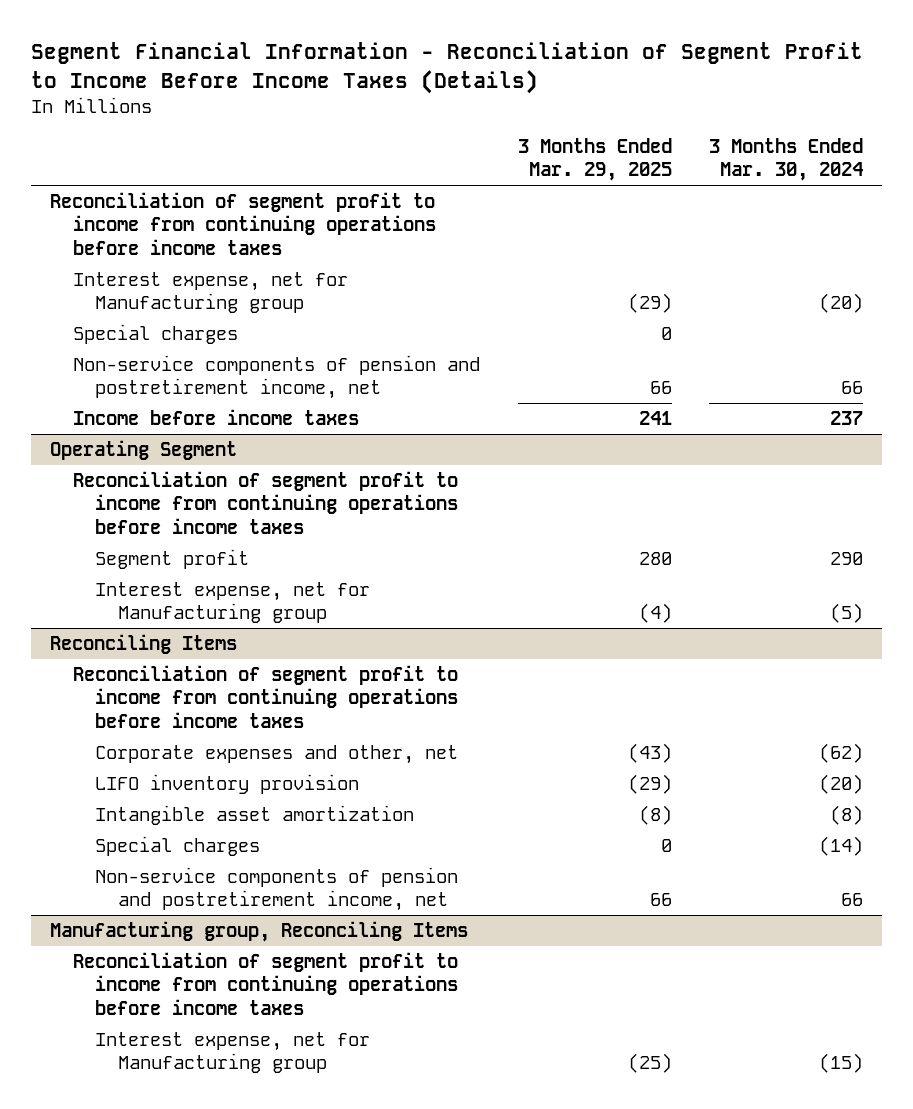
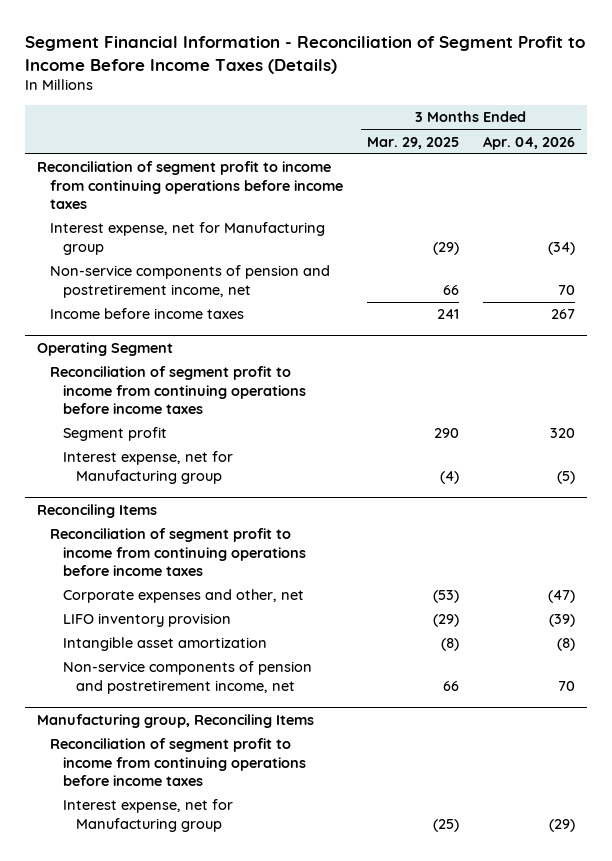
- | 3 Months Ended Mar. 29, 2025 | 3 Months Ended Mar. 30, 2024
+ | 3 Months Ended Mar. 29, 2025 | 3 Months Ended Apr. 04, 2026
- Special charges | 0 |
@ Operating Segment
- Segment profit | 280 | 290
+ Segment profit | 290 | 320
@ Reconciling Items
- Corporate expenses and other, net | (43) | (62)
+ Corporate expenses and other, net | (53) | (47)
- Special charges | 0 | (14)

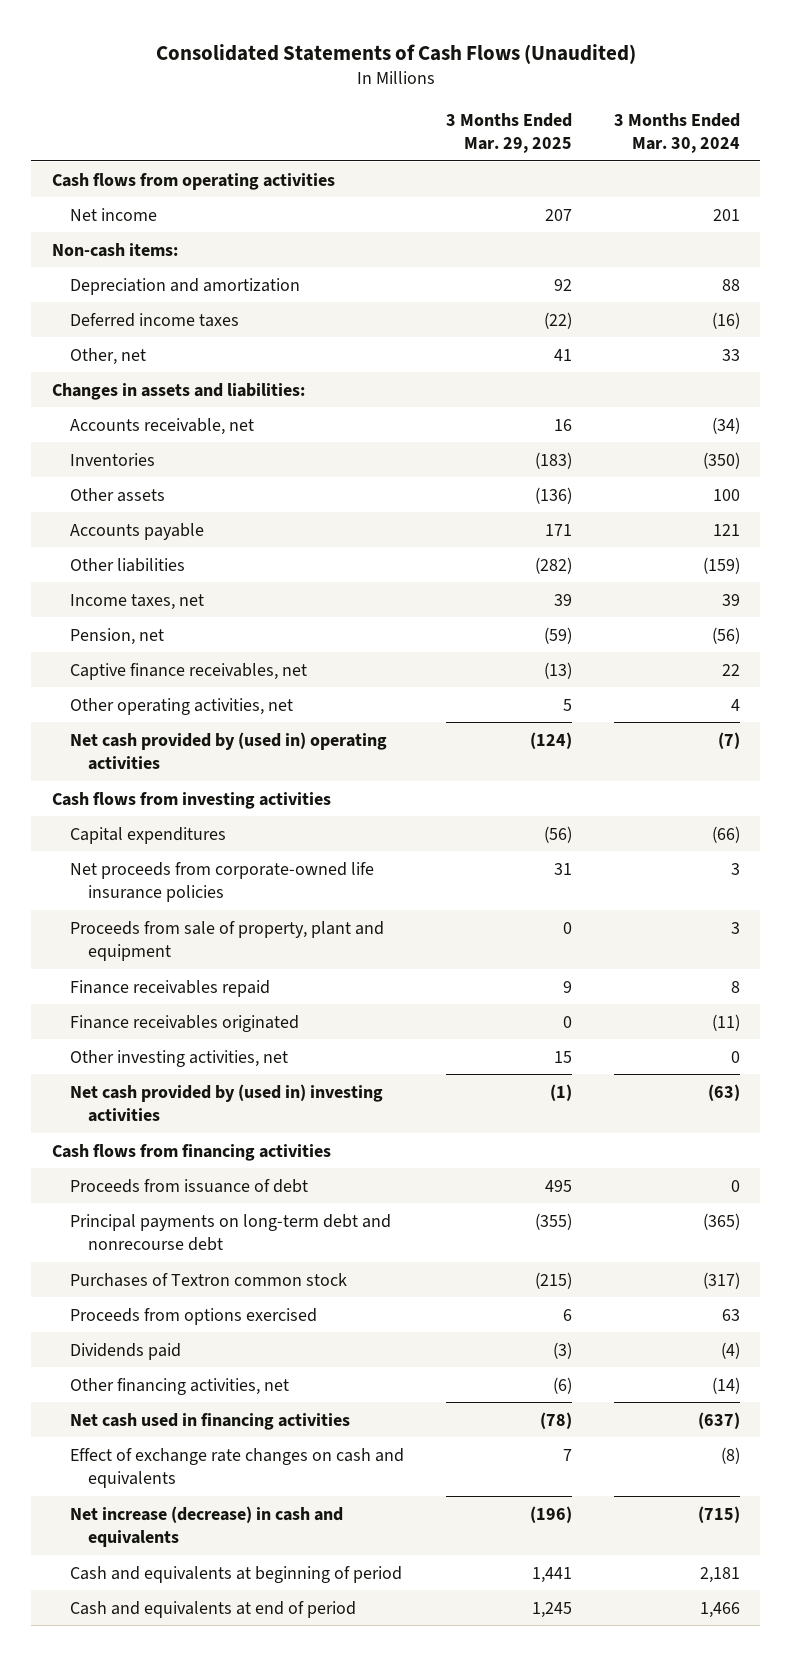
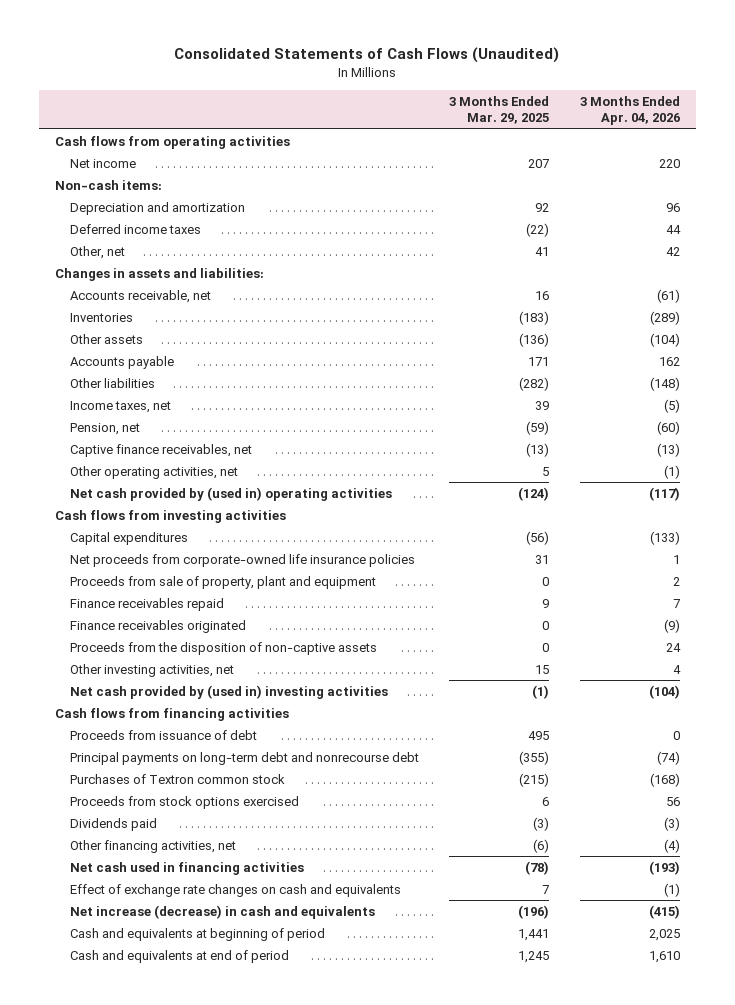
- | 3 Months Ended Mar. 29, 2025 | 3 Months Ended Mar. 30, 2024
+ | 3 Months Ended Mar. 29, 2025 | 3 Months Ended Apr. 04, 2026
+ Proceeds from the disposition of non-captive assets | 0 | 24
- Proceeds from options exercised | 6 | 63
+ Proceeds from stock options exercised | 6 | 56

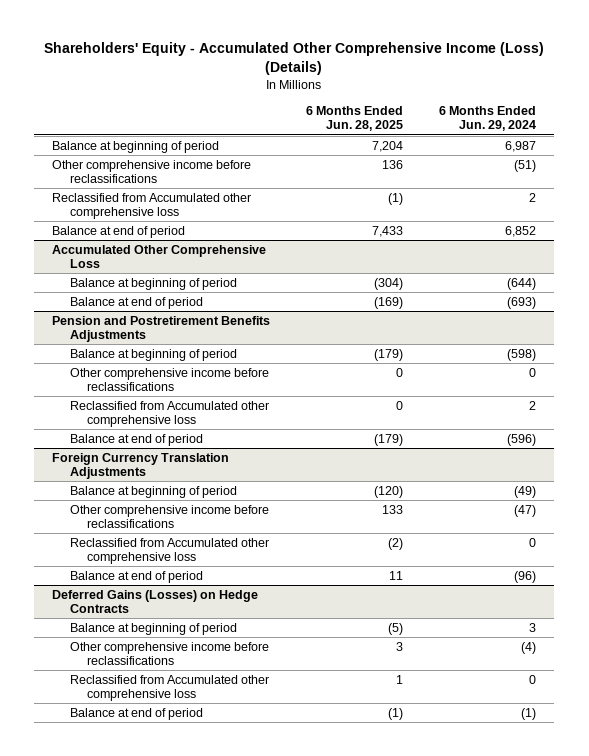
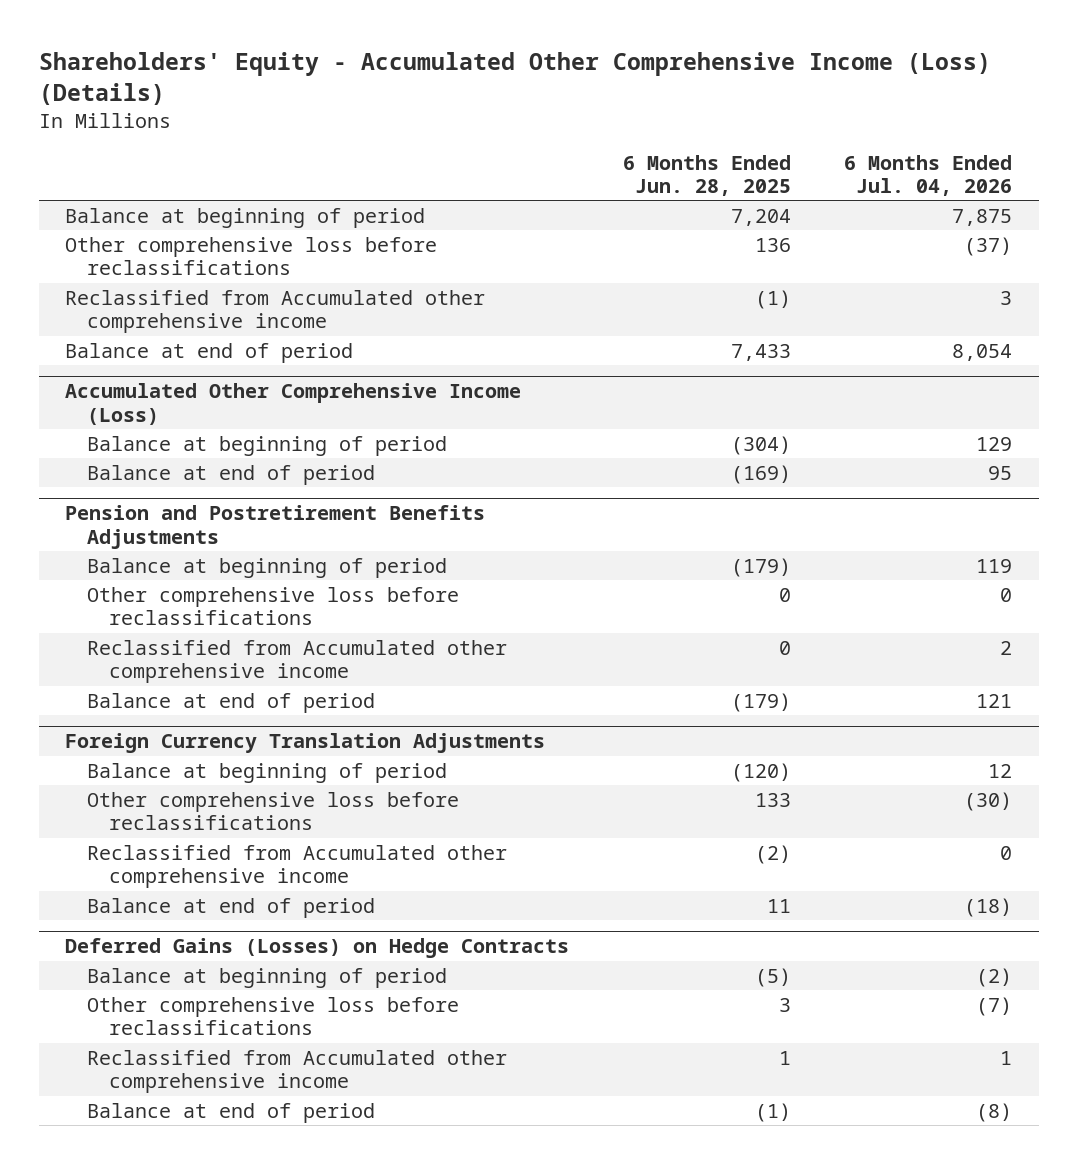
- | 6 Months Ended Jun. 28, 2025 | 6 Months Ended Jun. 29, 2024
+ | 6 Months Ended Jun. 28, 2025 | 6 Months Ended Jul. 04, 2026
- Other comprehensive income before reclassifications | 136 | (51)
- Reclassified from Accumulated other comprehensive loss | (1) | 2
+ Other comprehensive loss before reclassifications | 136 | (37)
+ Reclassified from Accumulated other comprehensive income | (1) | 3
- Accumulated Other Comprehensive Loss
+ Accumulated Other Comprehensive Income (Loss)
@ Pension and Postretirement Benefits Adjustments
- Other comprehensive income before reclassifications | 0 | 0
- Reclassified from Accumulated other comprehensive loss | 0 | 2
+ Other comprehensive loss before reclassifications | 0 | 0
+ Reclassified from Accumulated other comprehensive income | 0 | 2
@ Foreign Currency Translation Adjustments
- Other comprehensive income before reclassifications | 133 | (47)
- Reclassified from Accumulated other comprehensive loss | (2) | 0
+ Other comprehensive loss before reclassifications | 133 | (30)
+ Reclassified from Accumulated other comprehensive income | (2) | 0
@ Deferred Gains (Losses) on Hedge Contracts
- Other comprehensive income before reclassifications | 3 | (4)
- Reclassified from Accumulated other comprehensive loss | 1 | 0
+ Other comprehensive loss before reclassifications | 3 | (7)
+ Reclassified from Accumulated other comprehensive income | 1 | 1

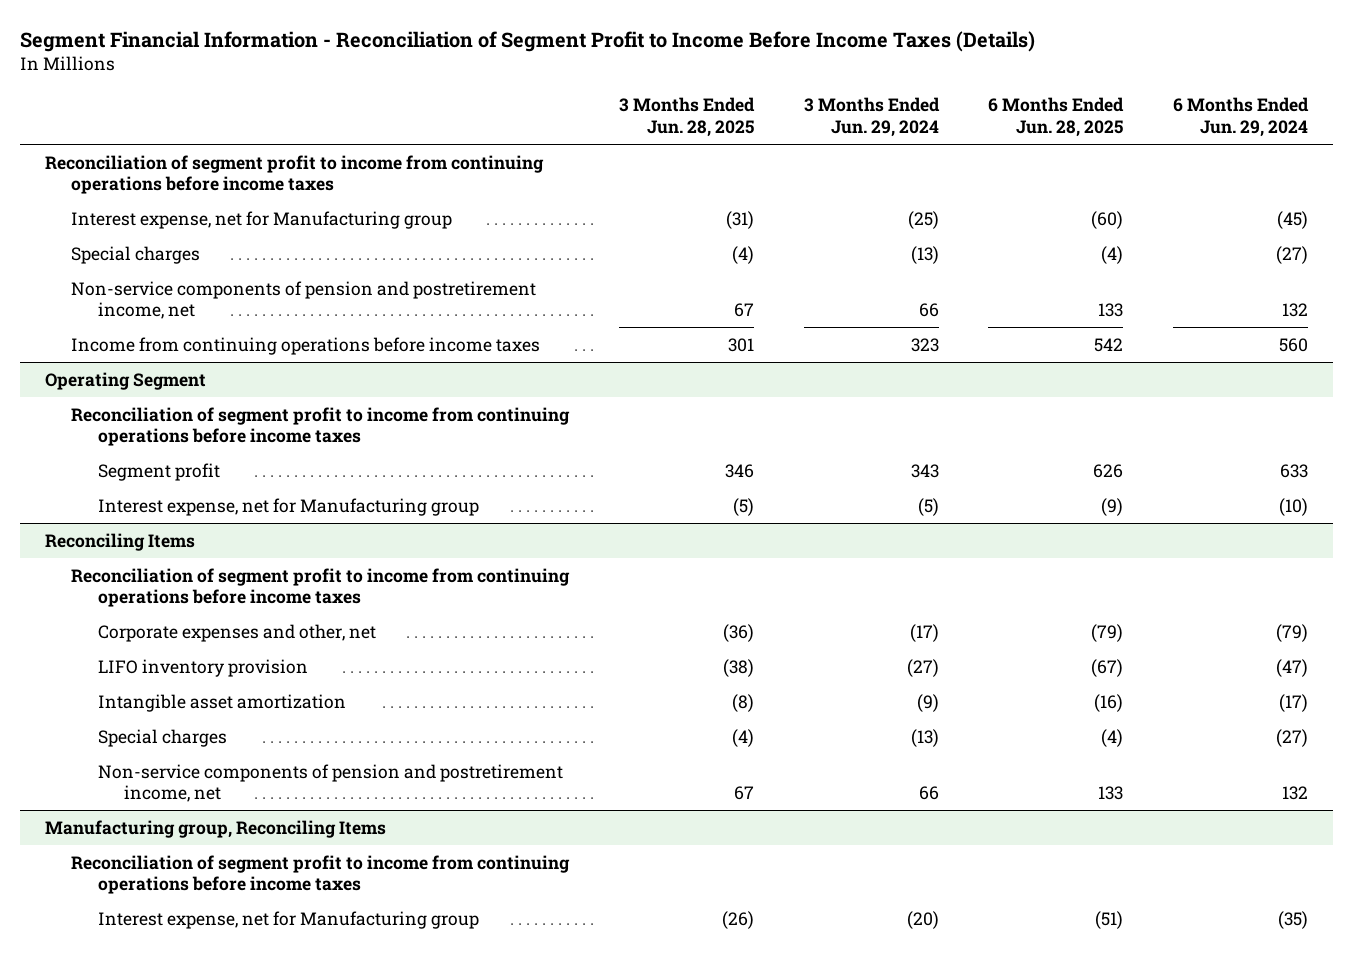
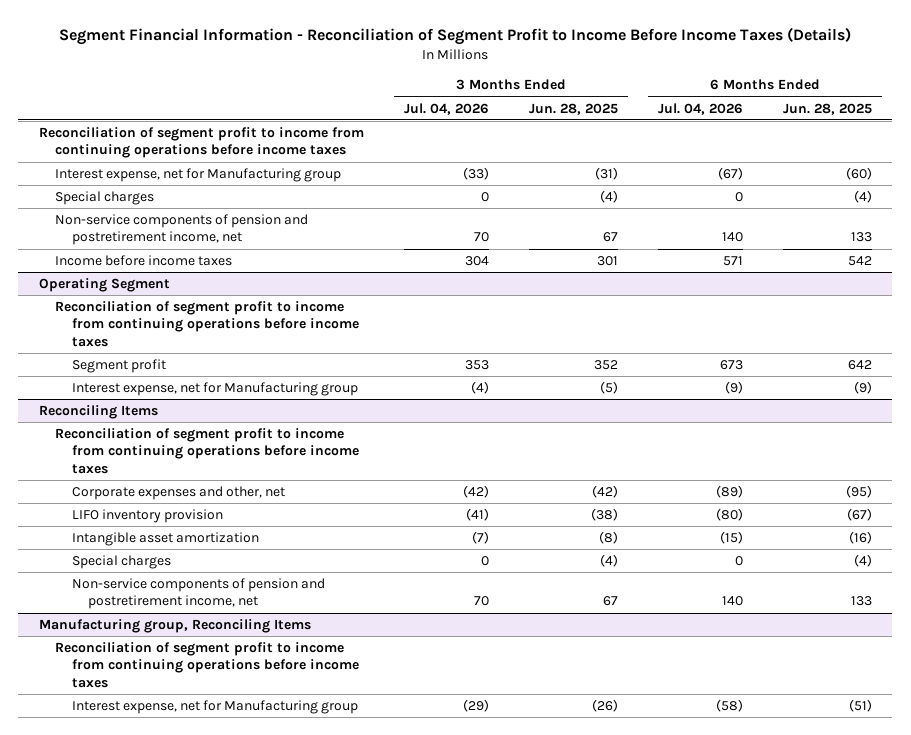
- | 3 Months Ended Jun. 28, 2025 | 3 Months Ended Jun. 29, 2024 | 6 Months Ended Jun. 28, 2025 | 6 Months Ended Jun. 29, 2024
+ | 3 Months Ended Jul. 04, 2026 | 3 Months Ended Jun. 28, 2025 | 6 Months Ended Jul. 04, 2026 | 6 Months Ended Jun. 28, 2025
- Income from continuing operations before income taxes | 301 | 323 | 542 | 560
+ Income before income taxes | 304 | 301 | 571 | 542
@ Operating Segment
- Segment profit | 346 | 343 | 626 | 633
+ Segment profit | 353 | 352 | 673 | 642
@ Reconciling Items
- Corporate expenses and other, net | (36) | (17) | (79) | (79)
+ Corporate expenses and other, net | (42) | (42) | (89) | (95)

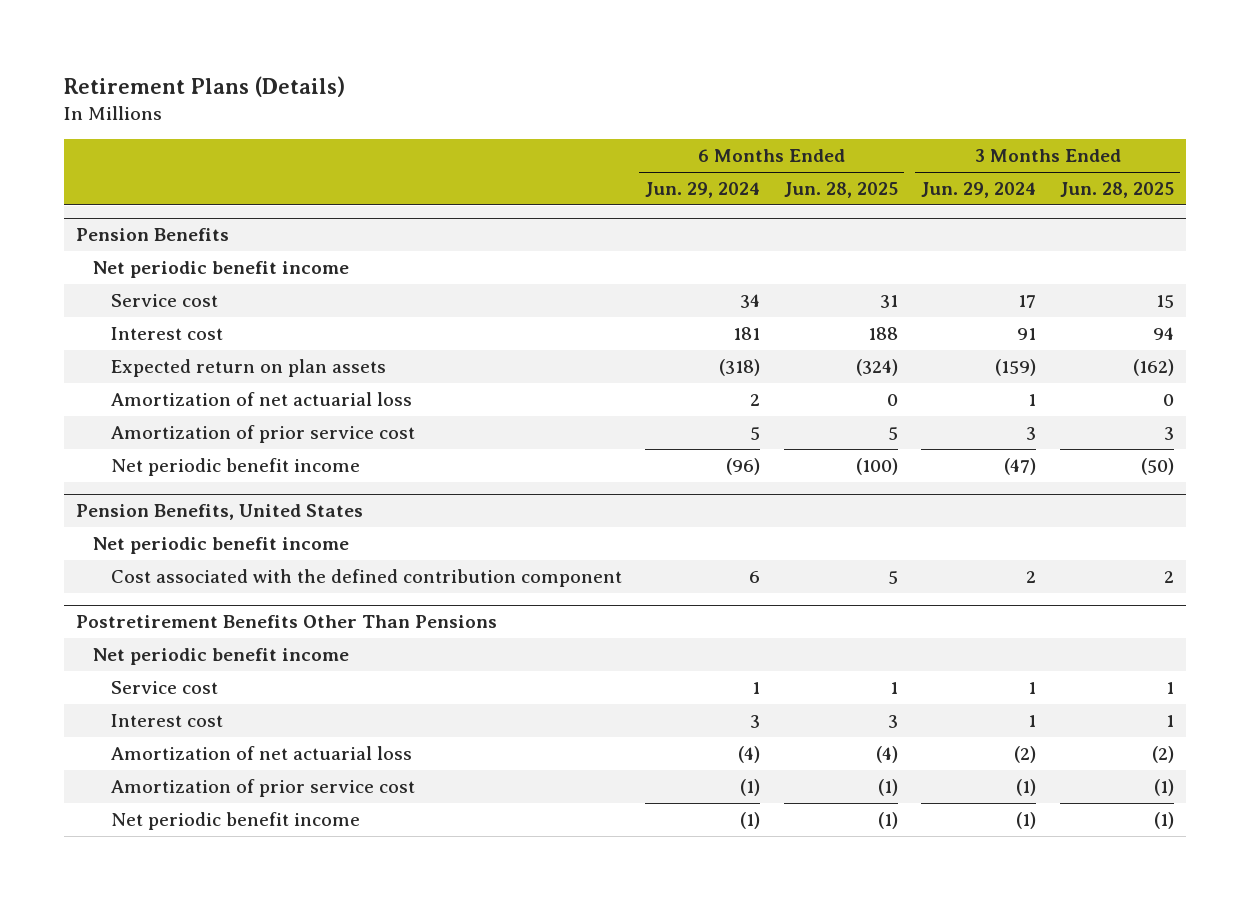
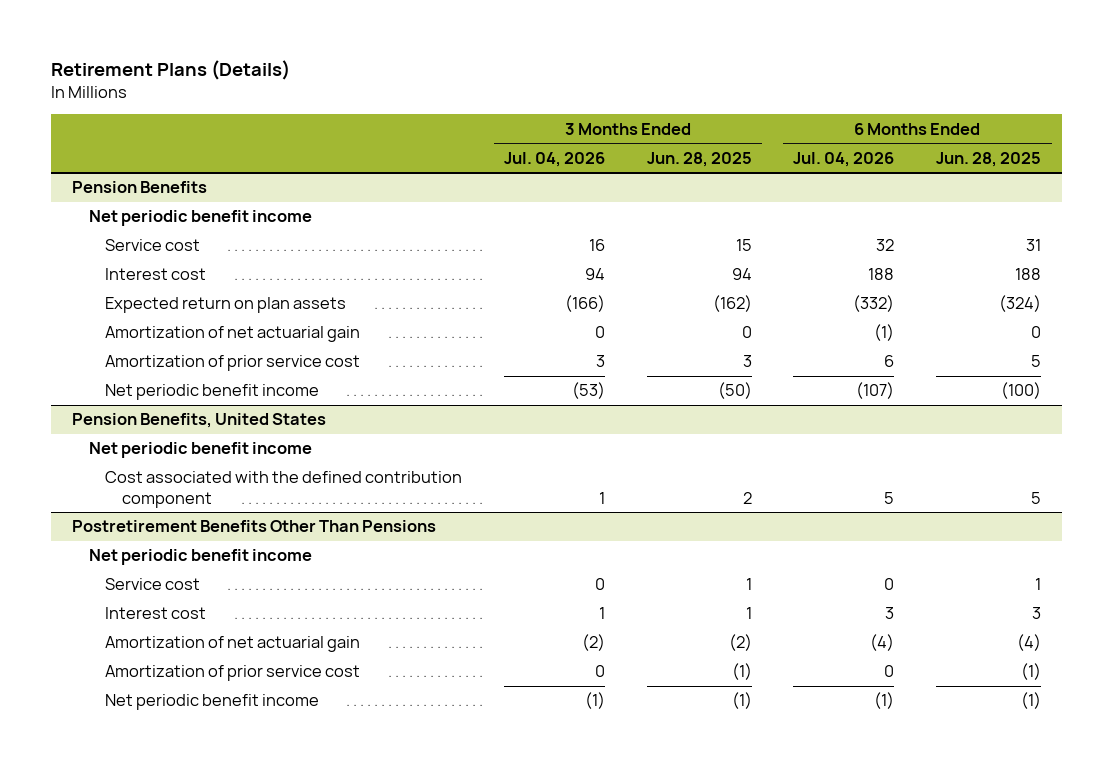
- | 6 Months Ended Jun. 29, 2024 | 6 Months Ended Jun. 28, 2025 | 3 Months Ended Jun. 29, 2024 | 3 Months Ended Jun. 28, 2025
+ | 3 Months Ended Jul. 04, 2026 | 3 Months Ended Jun. 28, 2025 | 6 Months Ended Jul. 04, 2026 | 6 Months Ended Jun. 28, 2025
@ Pension Benefits
- Amortization of net actuarial loss | 2 | 0 | 1 | 0
+ Amortization of net actuarial gain | 0 | 0 | (1) | 0
@ Postretirement Benefits Other Than Pensions
- Amortization of net actuarial loss | (4) | (4) | (2) | (2)
+ Amortization of net actuarial gain | (2) | (2) | (4) | (4)

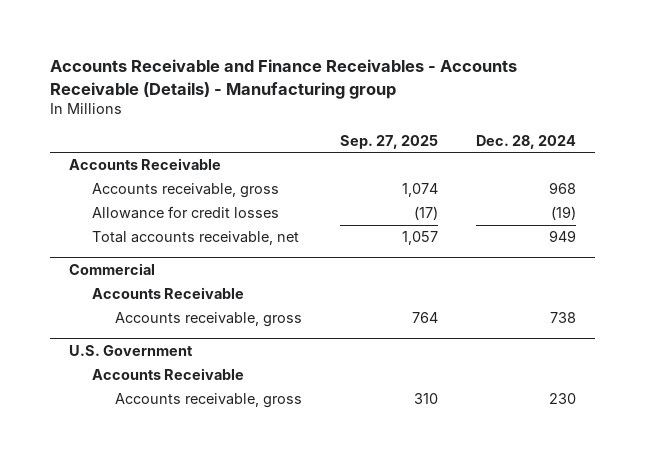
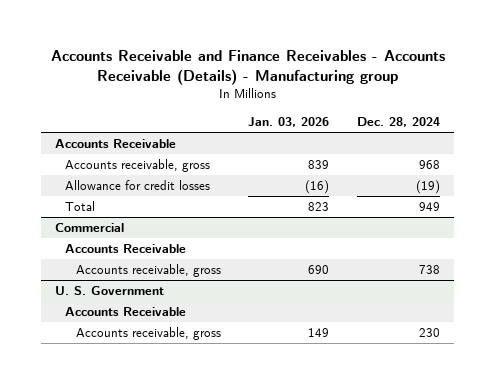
- | Sep. 27, 2025 | Dec. 28, 2024
+ | Jan. 03, 2026 | Dec. 28, 2024
- Total accounts receivable, net | 1,057 | 949
+ Total | 823 | 949
- U.S. Government
+ U. S. Government

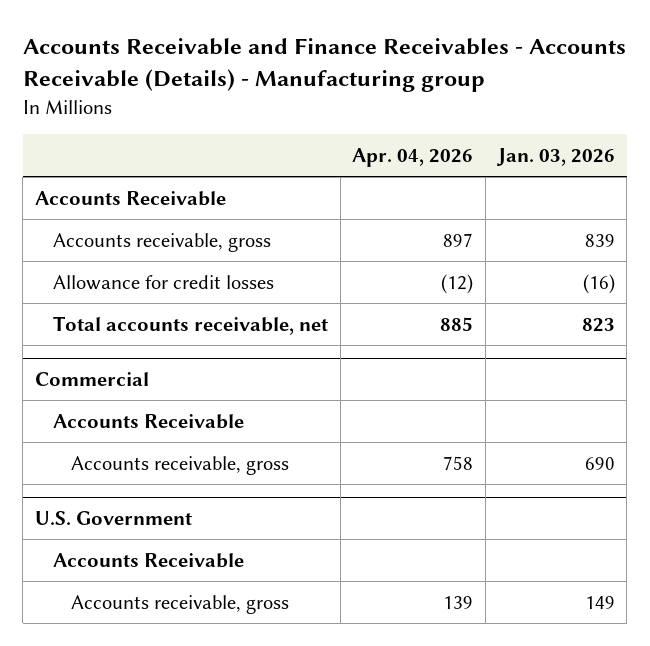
- | Jan. 03, 2026 | Dec. 28, 2024
+ | Apr. 04, 2026 | Jan. 03, 2026
- Total | 823 | 949
+ Total accounts receivable, net | 885 | 823
- U. S. Government
+ U.S. Government

